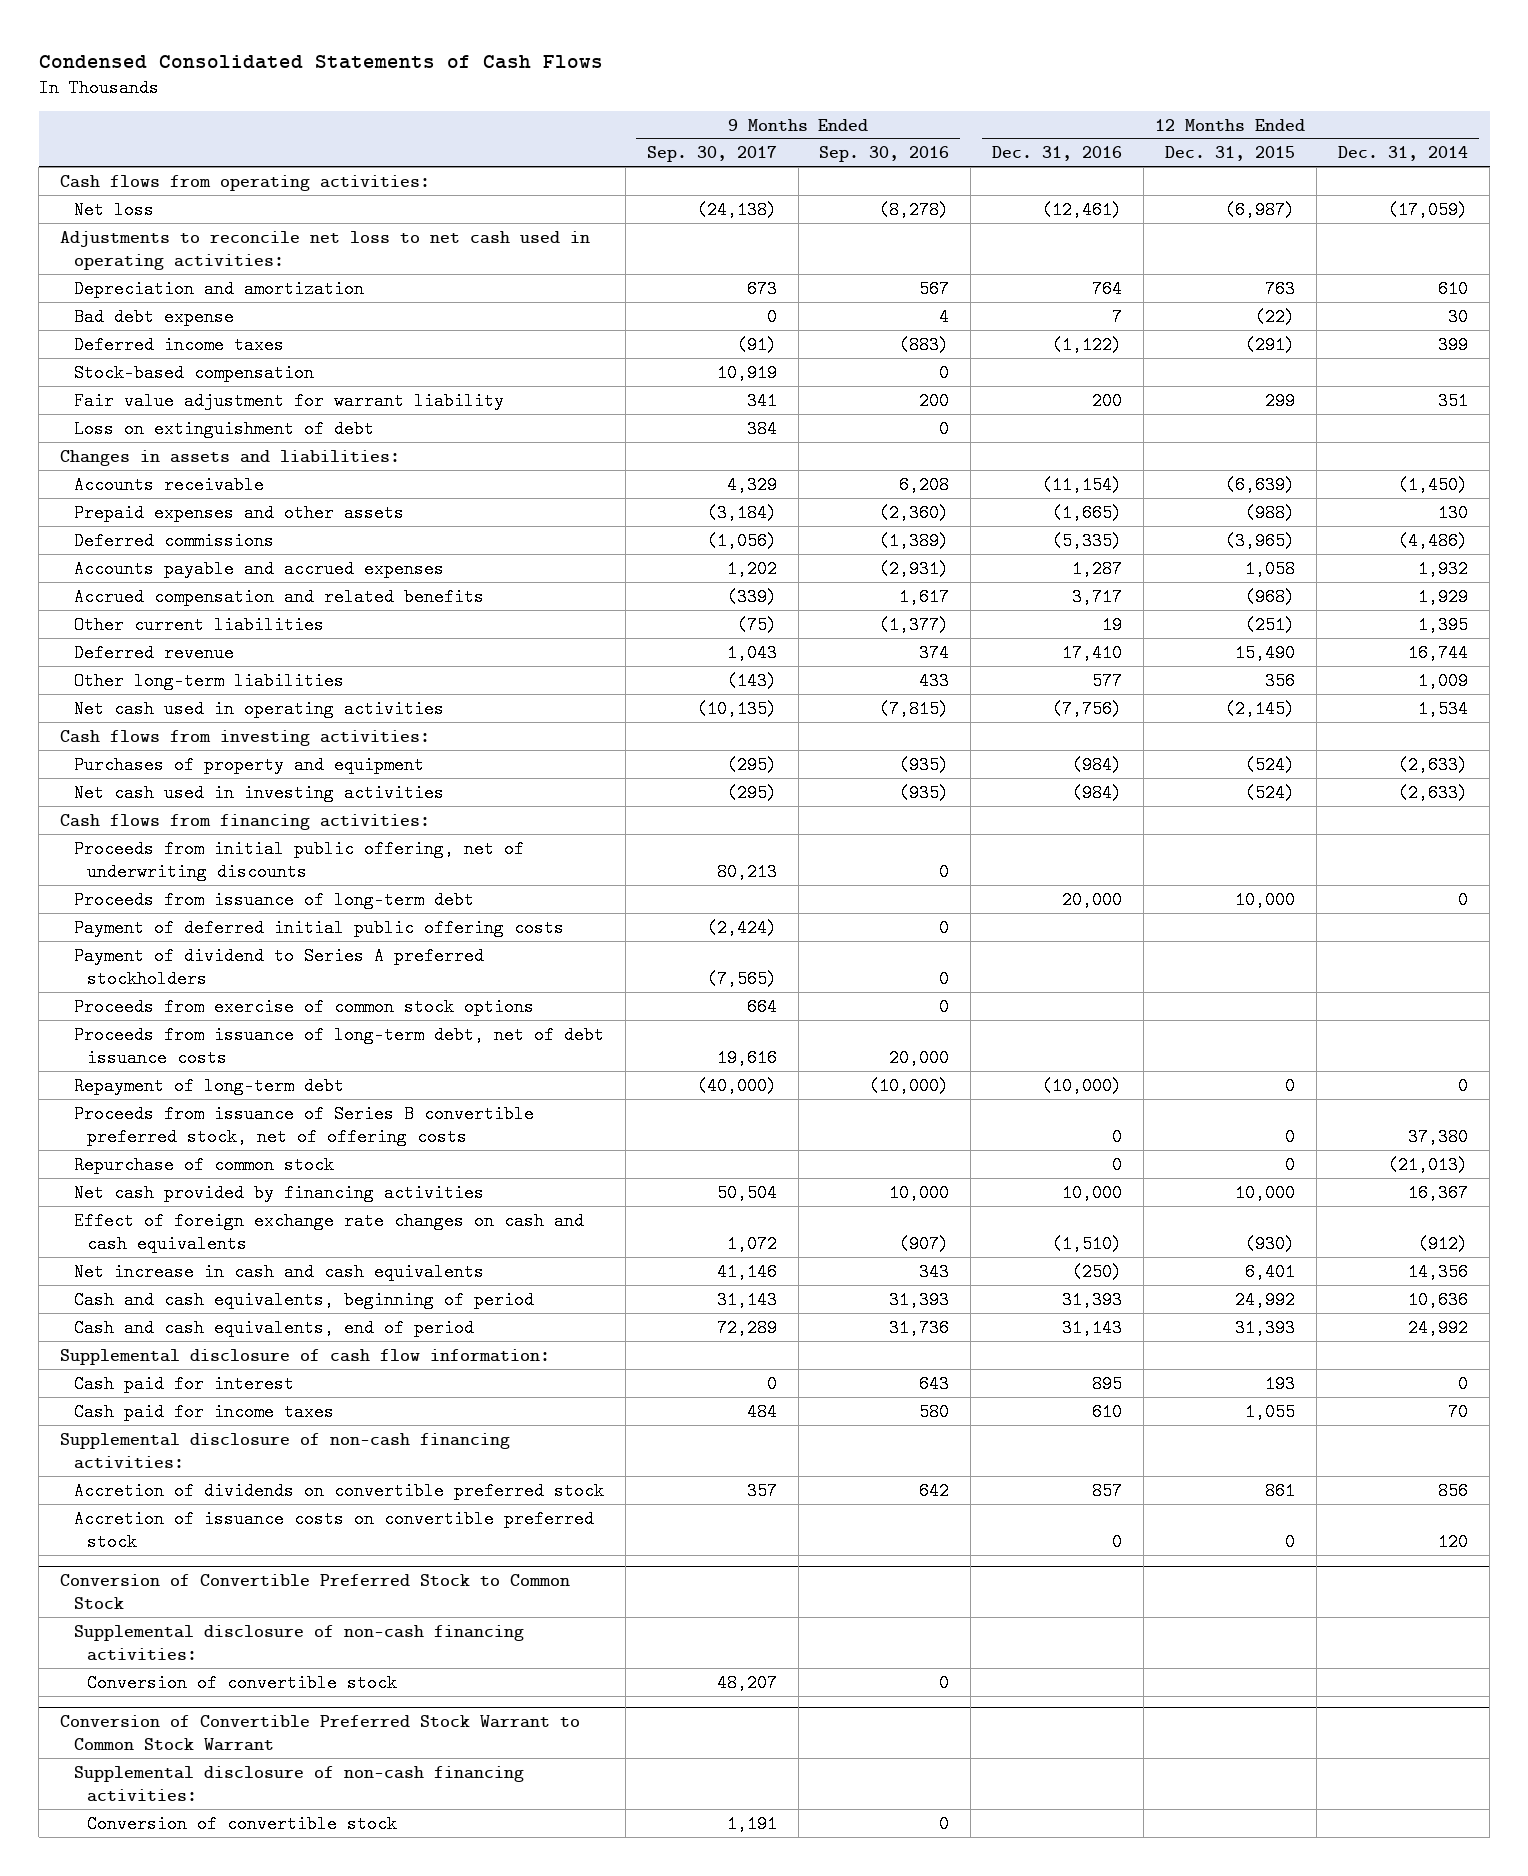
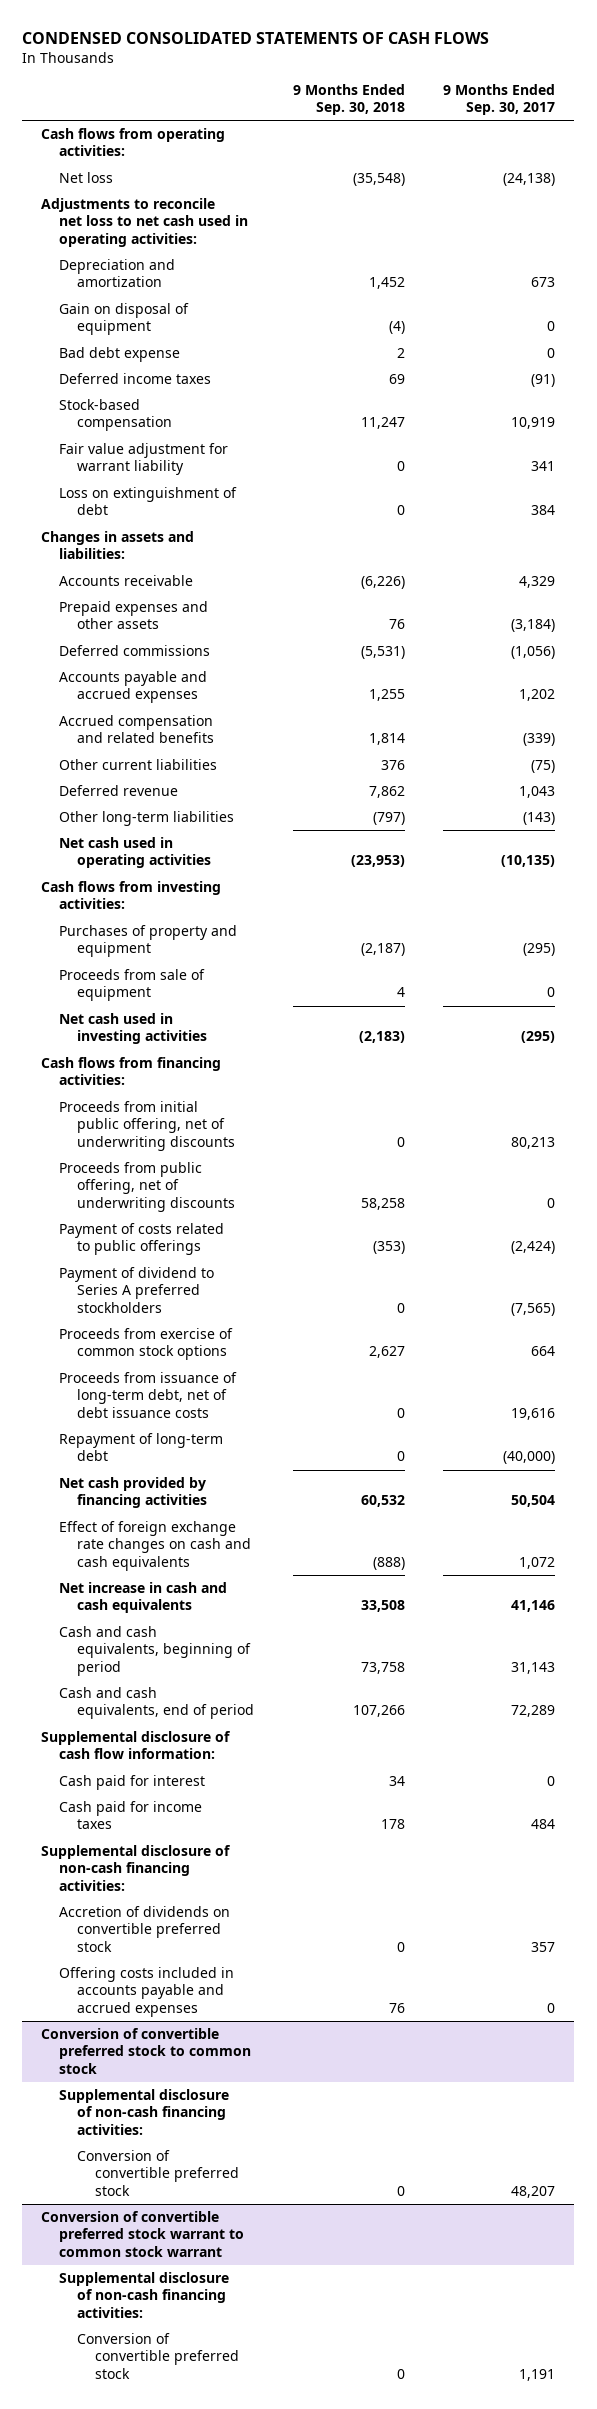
- Condensed Consolidated Statements of Cash Flows
+ CONDENSED CONSOLIDATED STATEMENTS OF CASH FLOWS
- | 9 Months Ended Sep. 30, 2017 | 9 Months Ended Sep. 30, 2016 | 12 Months Ended Dec. 31, 2016 | 12 Months Ended Dec. 31, 2015 | 12 Months Ended Dec. 31, 2014
+ | 9 Months Ended Sep. 30, 2018 | 9 Months Ended Sep. 30, 2017
+ Gain on disposal of equipment | (4) | 0
+ Proceeds from sale of equipment | 4 | 0
- Proceeds from issuance of long-term debt | | | 20,000 | 10,000 | 0
- Payment of deferred initial public offering costs | (2,424) | 0 | | |
+ Proceeds from public offering, net of underwriting discounts | 58,258 | 0
+ Payment of costs related to public offerings | (353) | (2,424)
- Proceeds from issuance of Series B convertible preferred stock, net of offering costs | | | 0 | 0 | 37,380
- Repurchase of common stock | | | 0 | 0 | (21,013)
- Accretion of issuance costs on convertible preferred stock | | | 0 | 0 | 120
- Conversion of Convertible Preferred Stock to Common Stock
+ Offering costs included in accounts payable and accrued expenses | 76 | 0
+ Conversion of convertible preferred stock to common stock
- Conversion of convertible stock | 48,207 | 0 | | |
- Conversion of Convertible Preferred Stock Warrant to Common Stock Warrant
+ Conversion of convertible preferred stock | 0 | 48,207
+ Conversion of convertible preferred stock warrant to common stock warrant
- Conversion of convertible stock | 1,191 | 0 | | |
+ Conversion of convertible preferred stock | 0 | 1,191

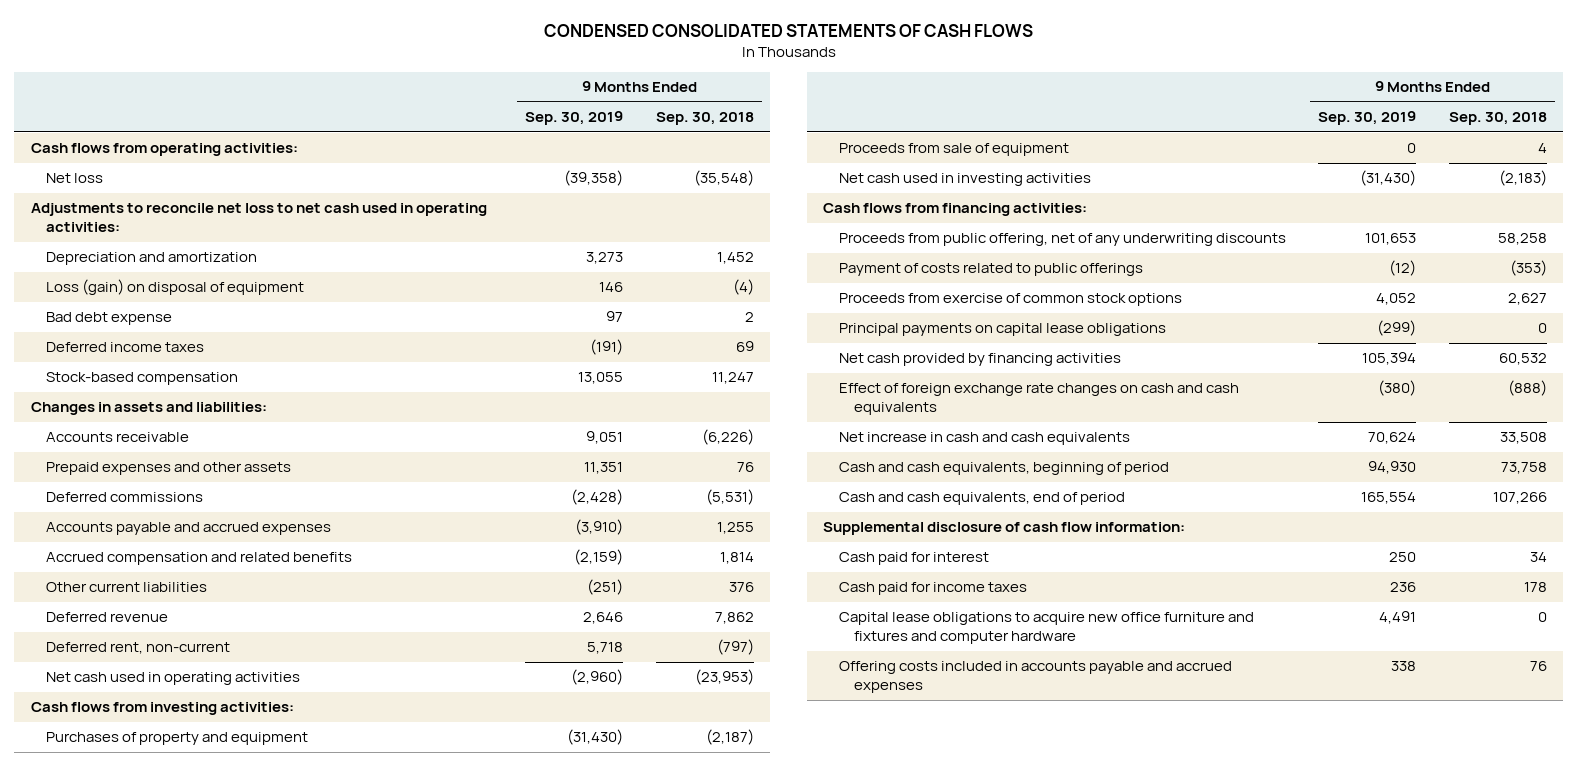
- | 9 Months Ended Sep. 30, 2018 | 9 Months Ended Sep. 30, 2017
+ | 9 Months Ended Sep. 30, 2019 | 9 Months Ended Sep. 30, 2018
- Gain on disposal of equipment | (4) | 0
+ Loss (gain) on disposal of equipment | 146 | (4)
- Fair value adjustment for warrant liability | 0 | 341
- Loss on extinguishment of debt | 0 | 384
- Other long-term liabilities | (797) | (143)
+ Deferred rent, non-current | 5,718 | (797)
- Proceeds from initial public offering, net of underwriting discounts | 0 | 80,213
- Proceeds from public offering, net of underwriting discounts | 58,258 | 0
+ Proceeds from public offering, net of any underwriting discounts | 101,653 | 58,258
- Payment of dividend to Series A preferred stockholders | 0 | (7,565)
- Proceeds from issuance of long-term debt, net of debt issuance costs | 0 | 19,616
- Repayment of long-term debt | 0 | (40,000)
+ Principal payments on capital lease obligations | (299) | 0
- Supplemental disclosure of non-cash financing activities:
- Accretion of dividends on convertible preferred stock | 0 | 357
+ Capital lease obligations to acquire new office furniture and fixtures and computer hardware | 4,491 | 0
- Conversion of convertible preferred stock to common stock
- Supplemental disclosure of non-cash financing activities:
- Conversion of convertible preferred stock | 0 | 48,207
- Conversion of convertible preferred stock warrant to common stock warrant
- Supplemental disclosure of non-cash financing activities:
- Conversion of convertible preferred stock | 0 | 1,191

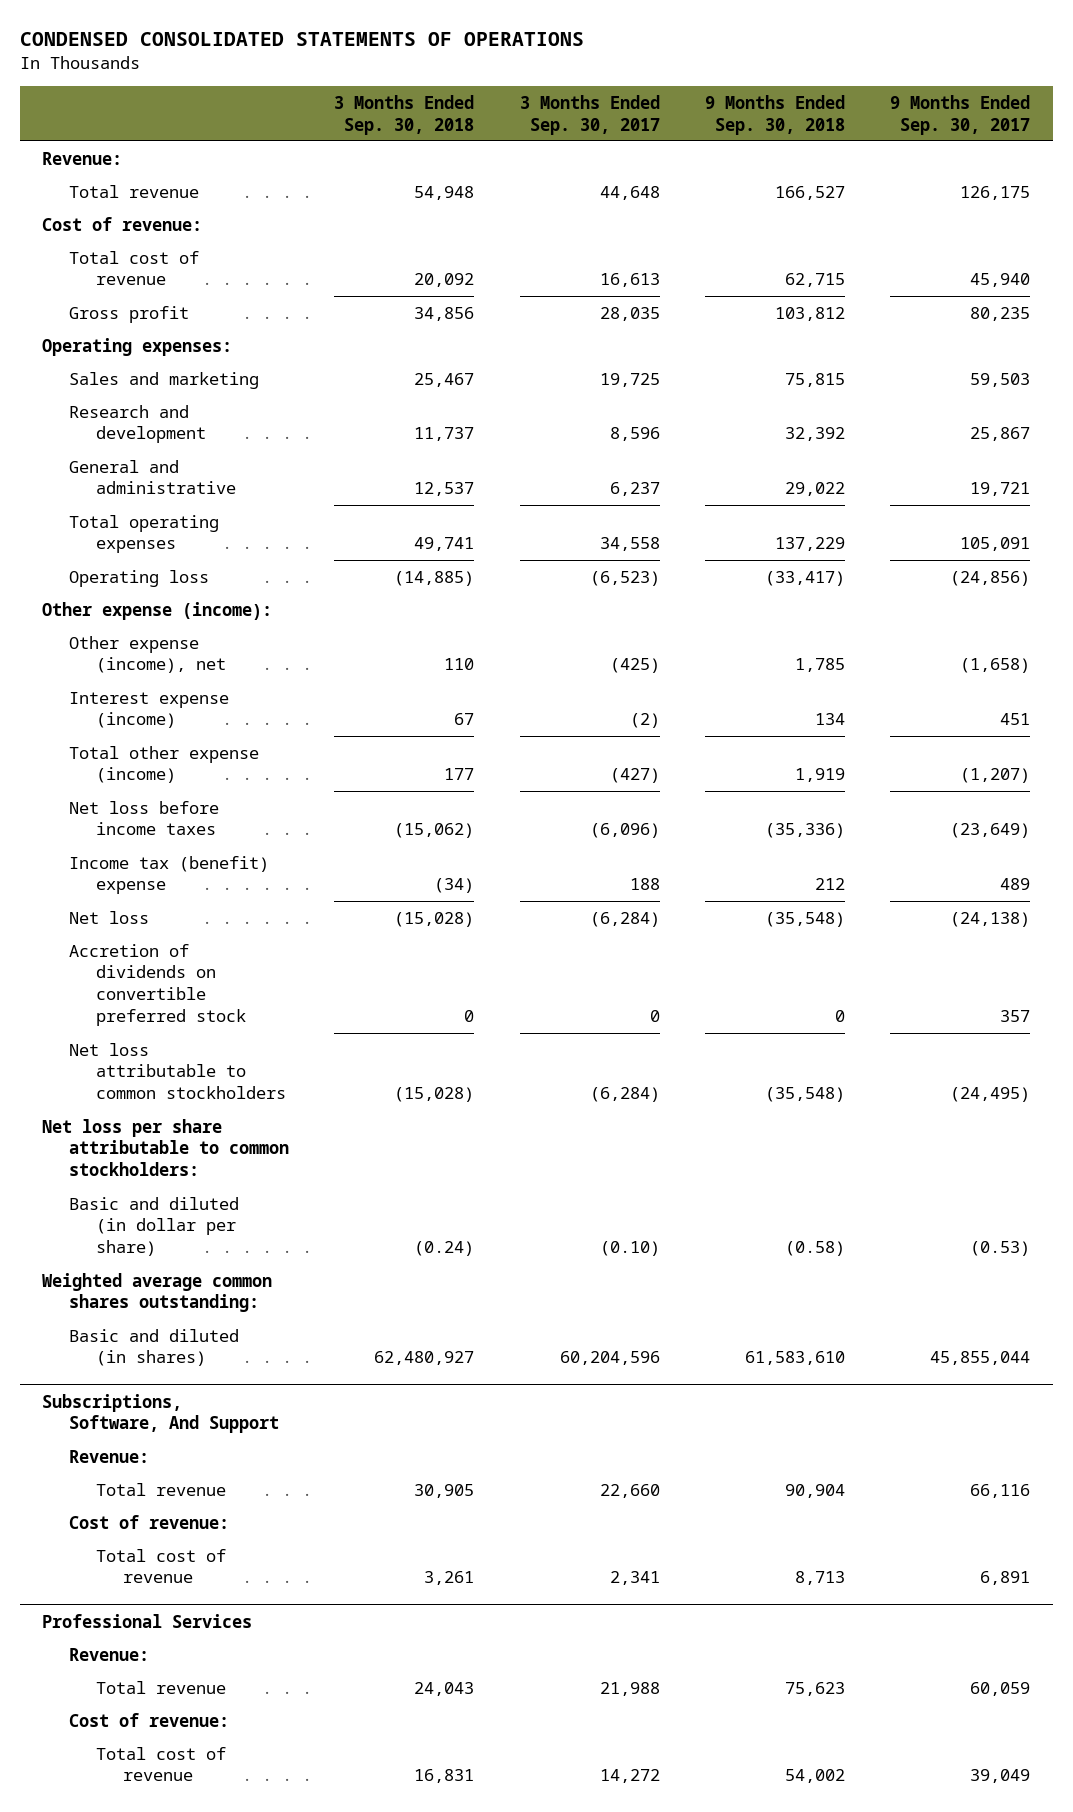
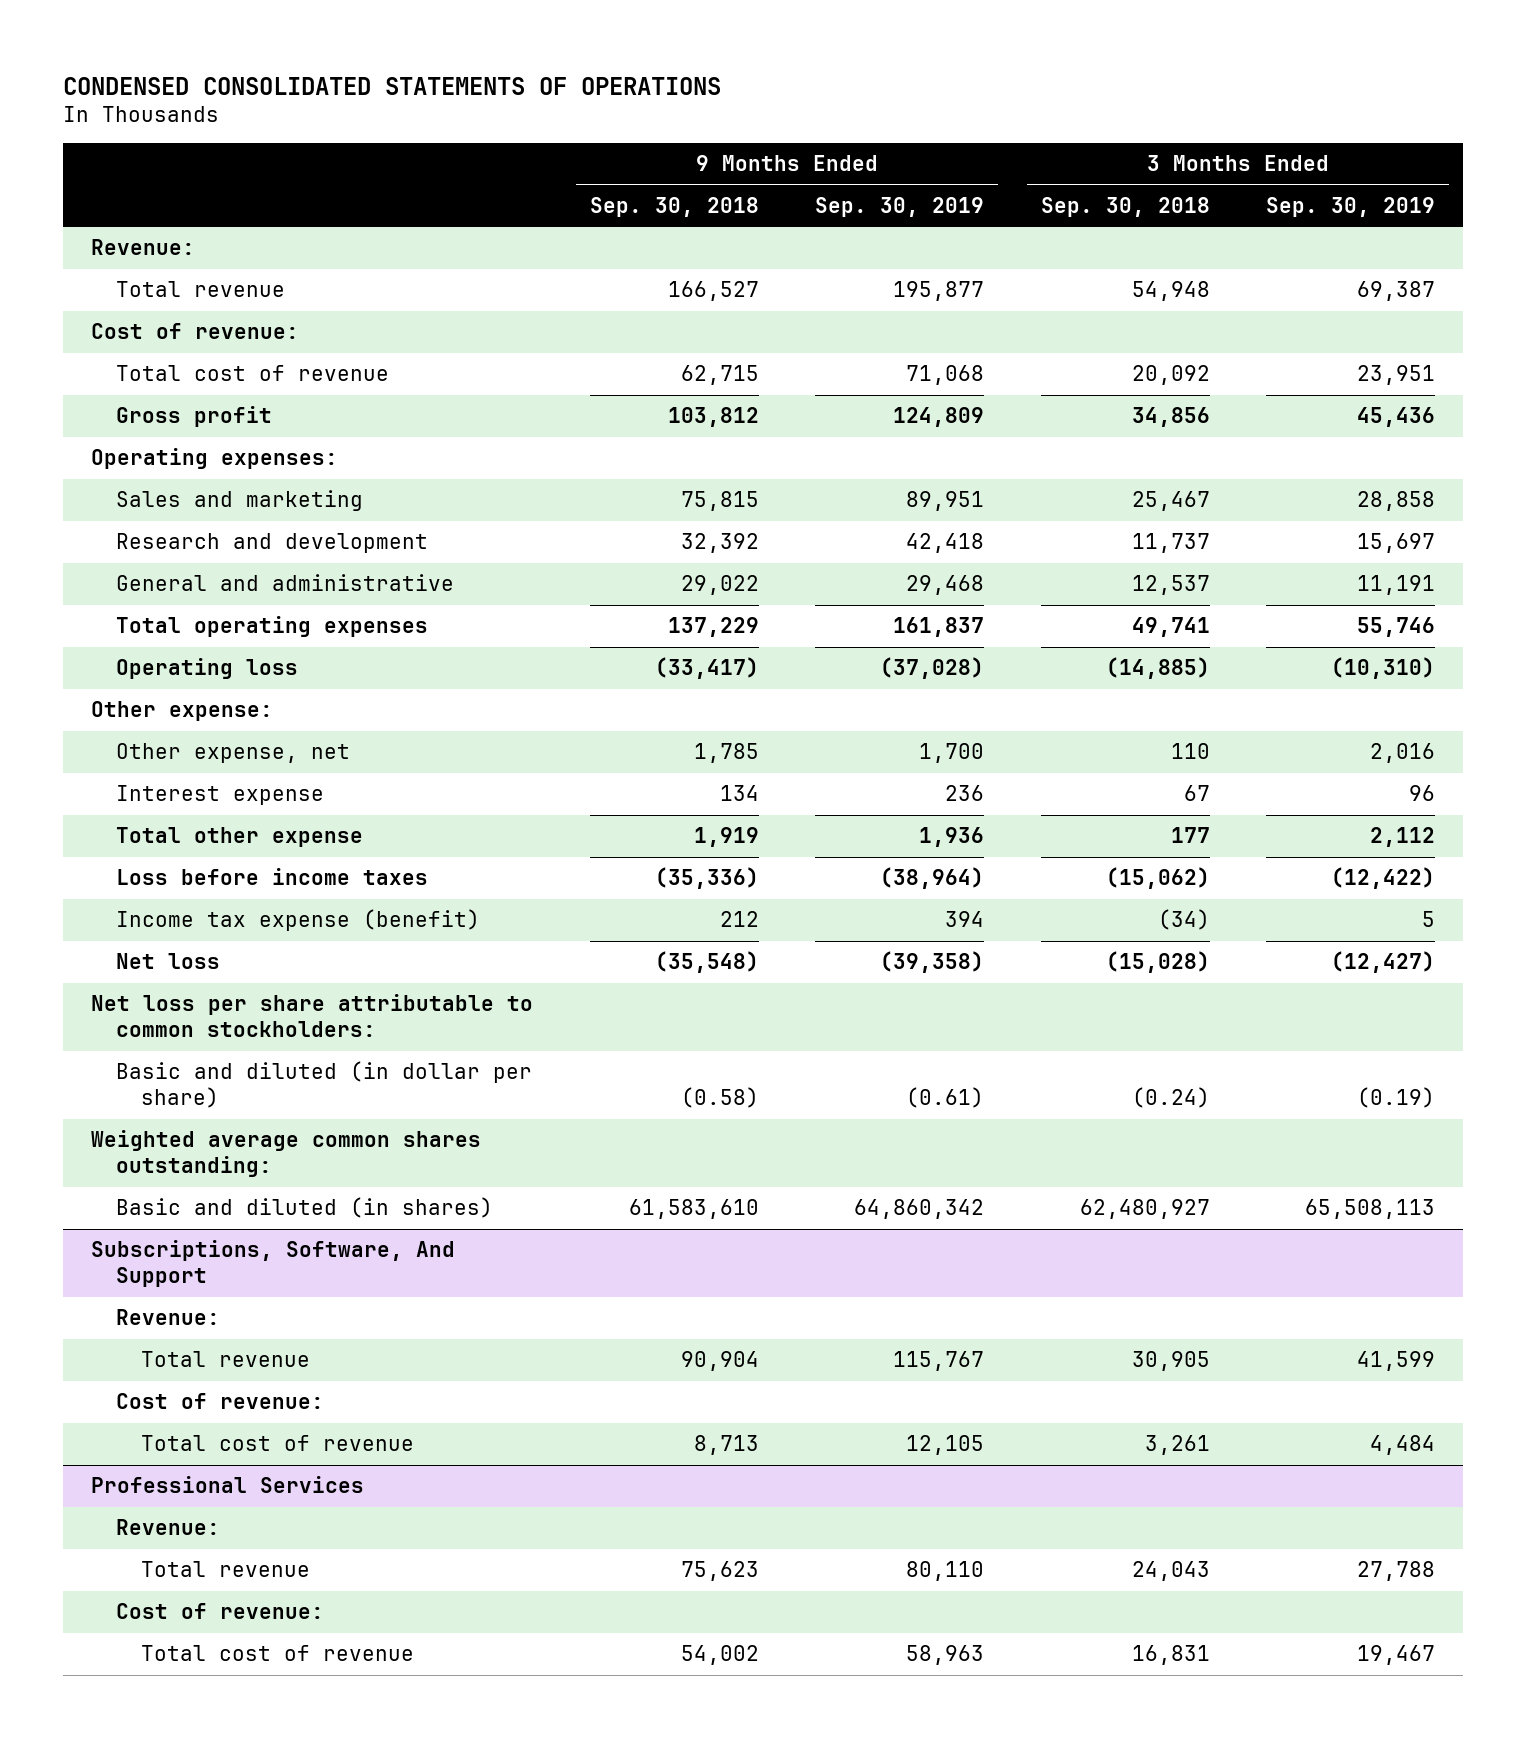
- | 3 Months Ended Sep. 30, 2018 | 3 Months Ended Sep. 30, 2017 | 9 Months Ended Sep. 30, 2018 | 9 Months Ended Sep. 30, 2017
+ | 9 Months Ended Sep. 30, 2018 | 9 Months Ended Sep. 30, 2019 | 3 Months Ended Sep. 30, 2018 | 3 Months Ended Sep. 30, 2019
- Other expense (income):
- Other expense (income), net | 110 | (425) | 1,785 | (1,658)
- Interest expense (income) | 67 | (2) | 134 | 451
- Total other expense (income) | 177 | (427) | 1,919 | (1,207)
- Net loss before income taxes | (15,062) | (6,096) | (35,336) | (23,649)
- Income tax (benefit) expense | (34) | 188 | 212 | 489
+ Other expense:
+ Other expense, net | 1,785 | 1,700 | 110 | 2,016
+ Interest expense | 134 | 236 | 67 | 96
+ Total other expense | 1,919 | 1,936 | 177 | 2,112
+ Loss before income taxes | (35,336) | (38,964) | (15,062) | (12,422)
+ Income tax expense (benefit) | 212 | 394 | (34) | 5
- Accretion of dividends on convertible preferred stock | 0 | 0 | 0 | 357
- Net loss attributable to common stockholders | (15,028) | (6,284) | (35,548) | (24,495)

